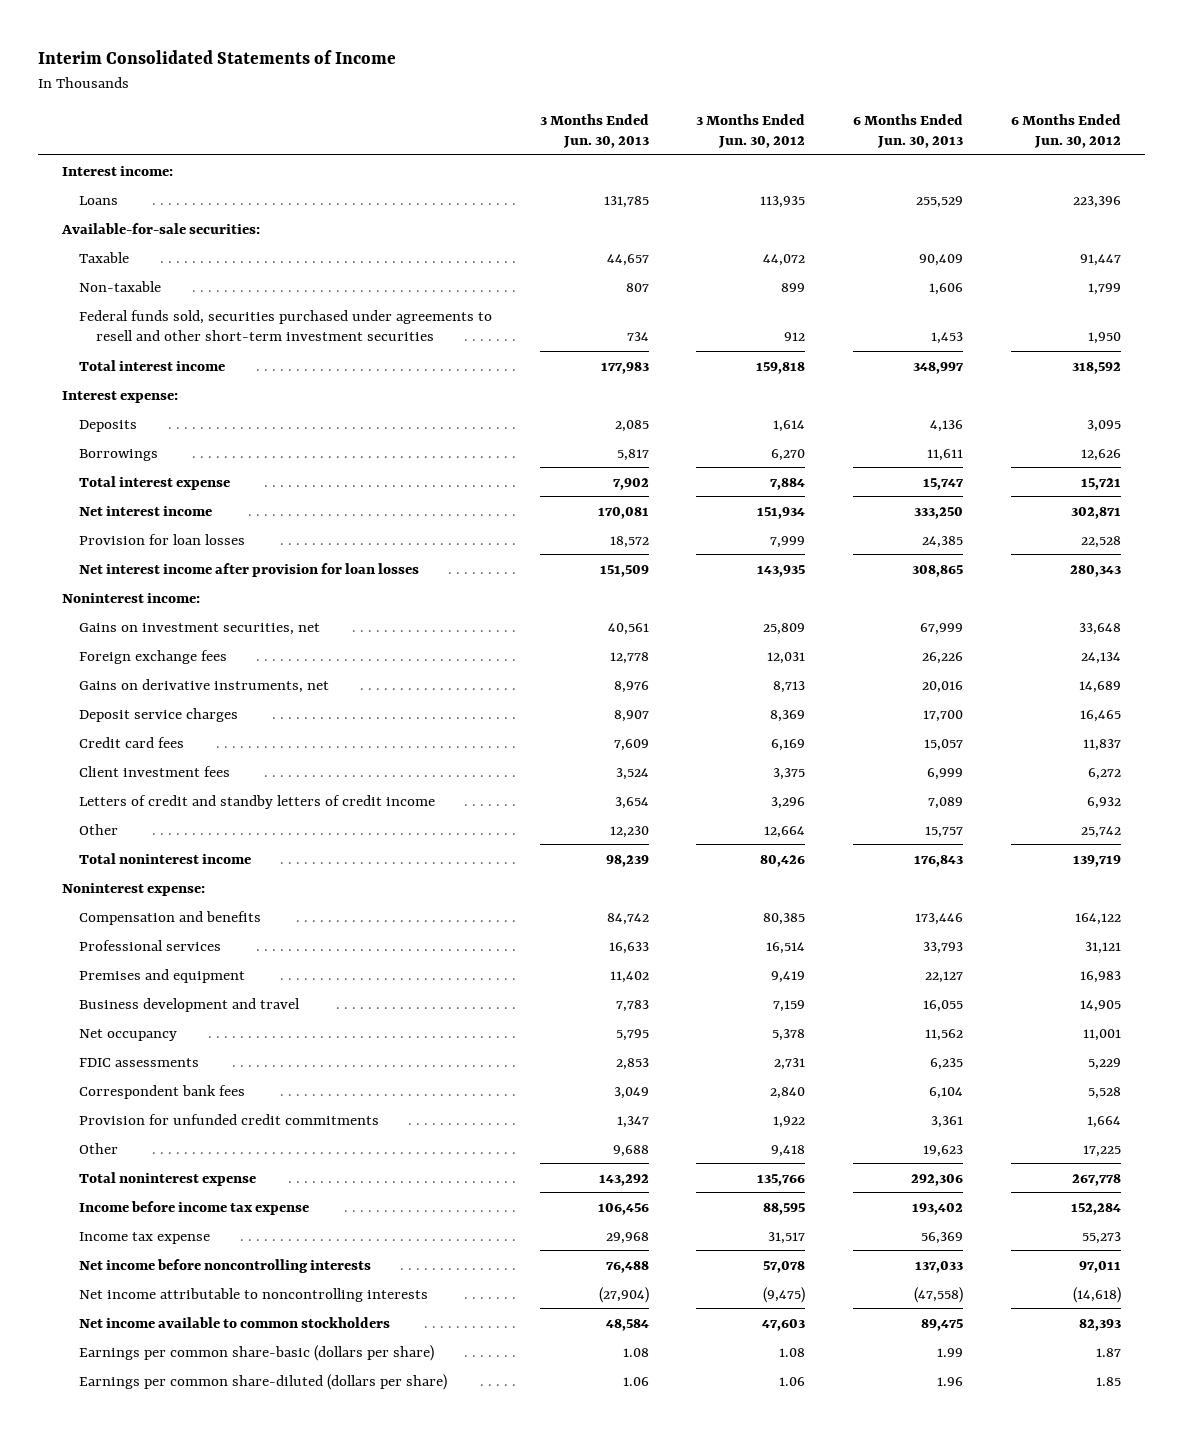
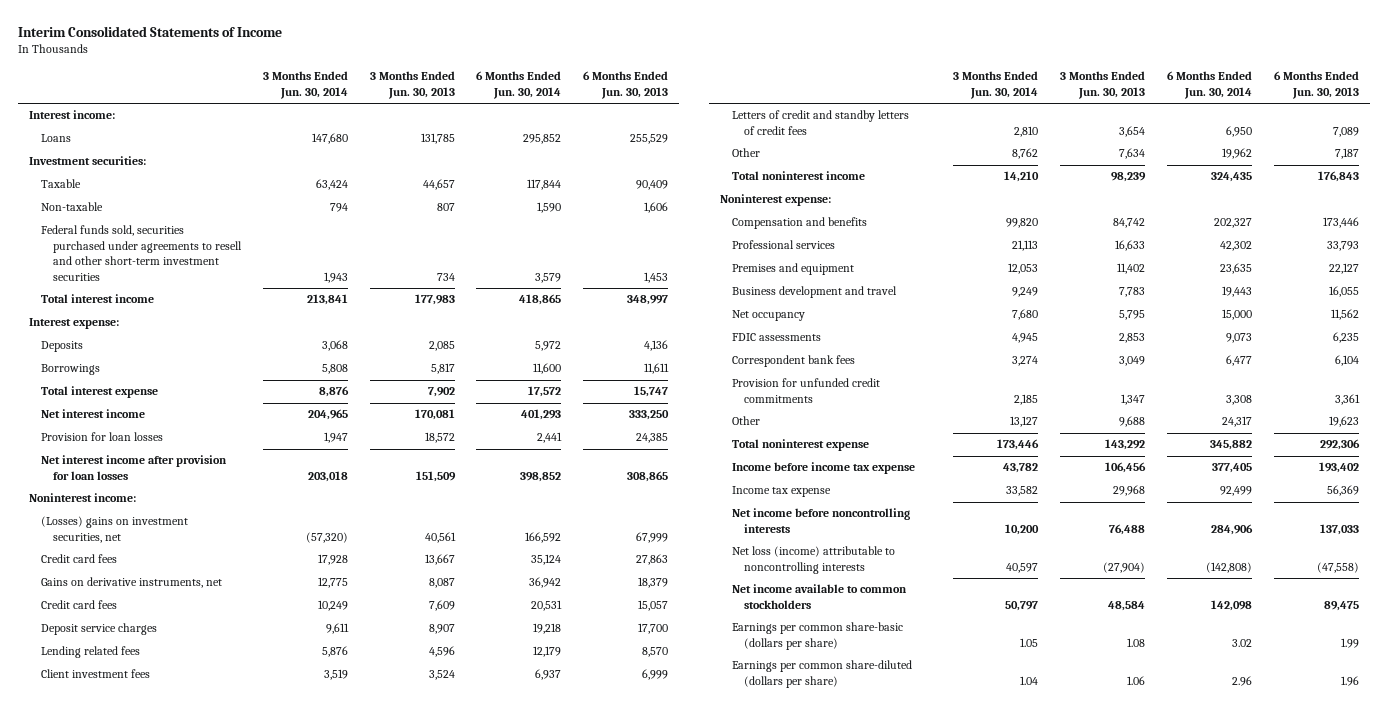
- | 3 Months Ended Jun. 30, 2013 | 3 Months Ended Jun. 30, 2012 | 6 Months Ended Jun. 30, 2013 | 6 Months Ended Jun. 30, 2012
+ | 3 Months Ended Jun. 30, 2014 | 3 Months Ended Jun. 30, 2013 | 6 Months Ended Jun. 30, 2014 | 6 Months Ended Jun. 30, 2013
- Available-for-sale securities:
+ Investment securities:
- Gains on investment securities, net | 40,561 | 25,809 | 67,999 | 33,648
- Foreign exchange fees | 12,778 | 12,031 | 26,226 | 24,134
- Gains on derivative instruments, net | 8,976 | 8,713 | 20,016 | 14,689
+ (Losses) gains on investment securities, net | (57,320) | 40,561 | 166,592 | 67,999
+ Credit card fees | 17,928 | 13,667 | 35,124 | 27,863
+ Gains on derivative instruments, net | 12,775 | 8,087 | 36,942 | 18,379
moved down: Deposit service charges | 9,611 | 8,907 | 19,218 | 17,700
+ Lending related fees | 5,876 | 4,596 | 12,179 | 8,570
- Letters of credit and standby letters of credit income | 3,654 | 3,296 | 7,089 | 6,932
- Other | 12,230 | 12,664 | 15,757 | 25,742
+ Letters of credit and standby letters of credit fees | 2,810 | 3,654 | 6,950 | 7,089
+ Other | 8,762 | 7,634 | 19,962 | 7,187
- Net income attributable to noncontrolling interests | (27,904) | (9,475) | (47,558) | (14,618)
+ Net loss (income) attributable to noncontrolling interests | 40,597 | (27,904) | (142,808) | (47,558)

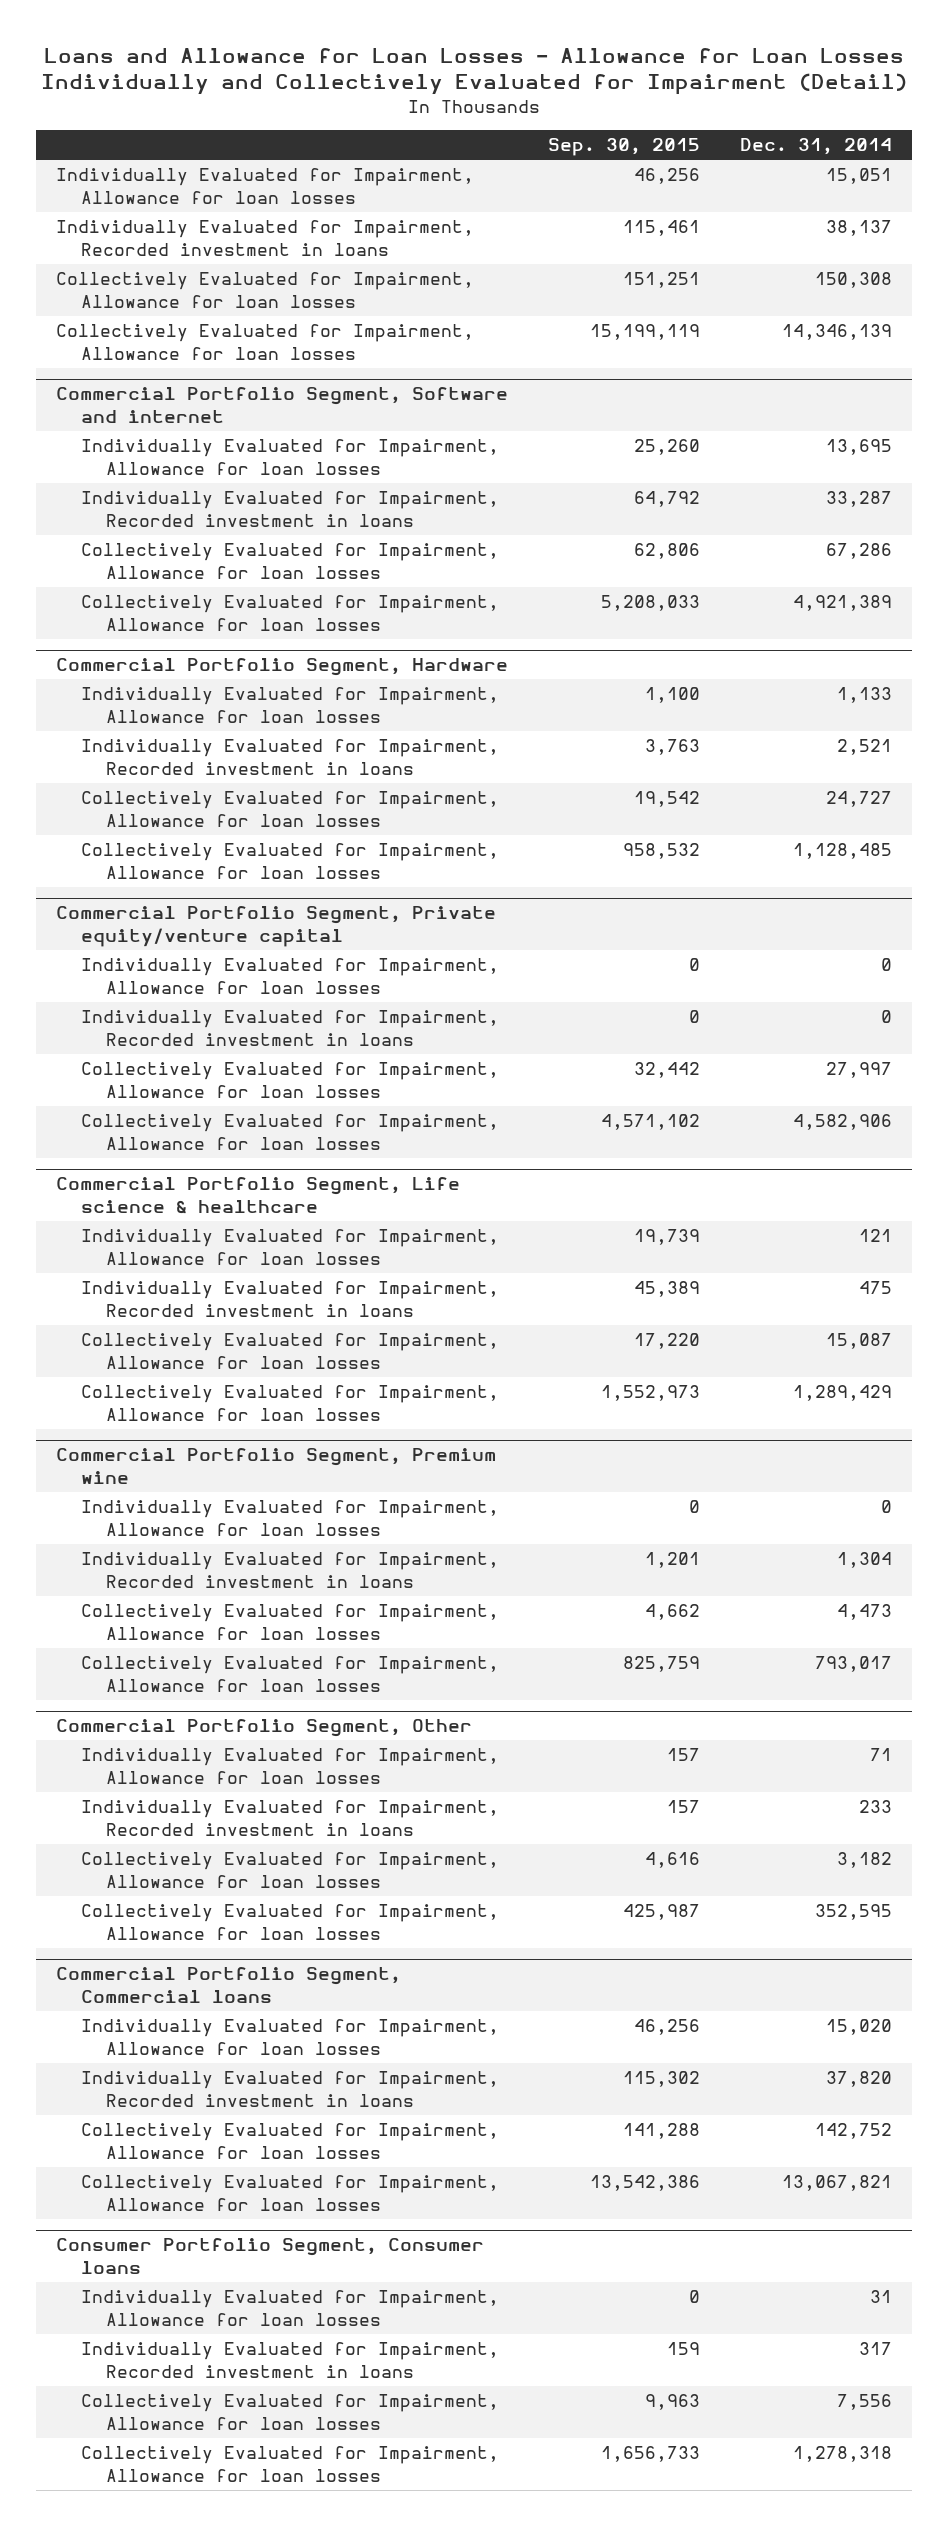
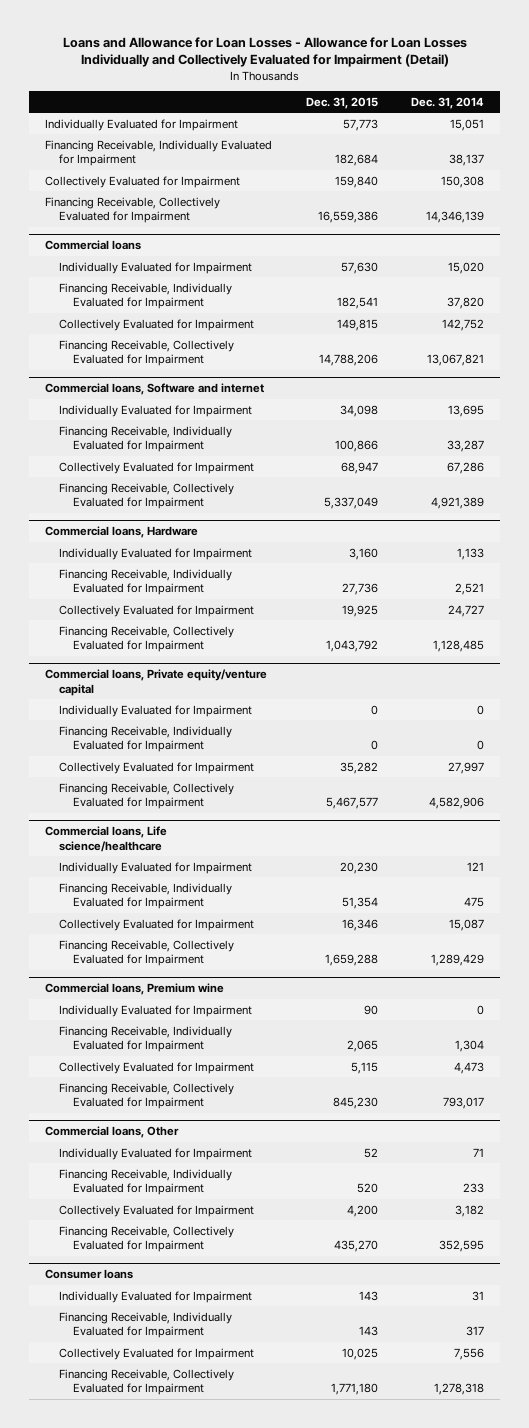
- | Sep. 30, 2015 | Dec. 31, 2014
+ | Dec. 31, 2015 | Dec. 31, 2014
- Individually Evaluated for Impairment, Allowance for loan losses | 46,256 | 15,051
- Individually Evaluated for Impairment, Recorded investment in loans | 115,461 | 38,137
- Collectively Evaluated for Impairment, Allowance for loan losses | 151,251 | 150,308
- Collectively Evaluated for Impairment, Allowance for loan losses | 15,199,119 | 14,346,139
- Commercial Portfolio Segment, Software and internet
- Individually Evaluated for Impairment, Allowance for loan losses | 25,260 | 13,695
- Individually Evaluated for Impairment, Recorded investment in loans | 64,792 | 33,287
- Collectively Evaluated for Impairment, Allowance for loan losses | 62,806 | 67,286
- Collectively Evaluated for Impairment, Allowance for loan losses | 5,208,033 | 4,921,389
- Commercial Portfolio Segment, Hardware
- Individually Evaluated for Impairment, Allowance for loan losses | 1,100 | 1,133
- Individually Evaluated for Impairment, Recorded investment in loans | 3,763 | 2,521
- Collectively Evaluated for Impairment, Allowance for loan losses | 19,542 | 24,727
- Collectively Evaluated for Impairment, Allowance for loan losses | 958,532 | 1,128,485
- Commercial Portfolio Segment, Private equity/venture capital
- Individually Evaluated for Impairment, Allowance for loan losses | 0 | 0
- Individually Evaluated for Impairment, Recorded investment in loans | 0 | 0
- Collectively Evaluated for Impairment, Allowance for loan losses | 32,442 | 27,997
- Collectively Evaluated for Impairment, Allowance for loan losses | 4,571,102 | 4,582,906
- Commercial Portfolio Segment, Life science & healthcare
- Individually Evaluated for Impairment, Allowance for loan losses | 19,739 | 121
- Individually Evaluated for Impairment, Recorded investment in loans | 45,389 | 475
- Collectively Evaluated for Impairment, Allowance for loan losses | 17,220 | 15,087
- Collectively Evaluated for Impairment, Allowance for loan losses | 1,552,973 | 1,289,429
- Commercial Portfolio Segment, Premium wine
- Individually Evaluated for Impairment, Allowance for loan losses | 0 | 0
- Individually Evaluated for Impairment, Recorded investment in loans | 1,201 | 1,304
- Collectively Evaluated for Impairment, Allowance for loan losses | 4,662 | 4,473
- Collectively Evaluated for Impairment, Allowance for loan losses | 825,759 | 793,017
- Commercial Portfolio Segment, Other
- Individually Evaluated for Impairment, Allowance for loan losses | 157 | 71
- Individually Evaluated for Impairment, Recorded investment in loans | 157 | 233
- Collectively Evaluated for Impairment, Allowance for loan losses | 4,616 | 3,182
- Collectively Evaluated for Impairment, Allowance for loan losses | 425,987 | 352,595
- Commercial Portfolio Segment, Commercial loans
- Individually Evaluated for Impairment, Allowance for loan losses | 46,256 | 15,020
- Individually Evaluated for Impairment, Recorded investment in loans | 115,302 | 37,820
- Collectively Evaluated for Impairment, Allowance for loan losses | 141,288 | 142,752
- Collectively Evaluated for Impairment, Allowance for loan losses | 13,542,386 | 13,067,821
- Consumer Portfolio Segment, Consumer loans
- Individually Evaluated for Impairment, Allowance for loan losses | 0 | 31
- Individually Evaluated for Impairment, Recorded investment in loans | 159 | 317
- Collectively Evaluated for Impairment, Allowance for loan losses | 9,963 | 7,556
- Collectively Evaluated for Impairment, Allowance for loan losses | 1,656,733 | 1,278,318
+ Individually Evaluated for Impairment | 57,773 | 15,051
+ Financing Receivable, Individually Evaluated for Impairment | 182,684 | 38,137
+ Collectively Evaluated for Impairment | 159,840 | 150,308
+ Financing Receivable, Collectively Evaluated for Impairment | 16,559,386 | 14,346,139
+ Commercial loans
+ Individually Evaluated for Impairment | 57,630 | 15,020
+ Financing Receivable, Individually Evaluated for Impairment | 182,541 | 37,820
+ Collectively Evaluated for Impairment | 149,815 | 142,752
+ Financing Receivable, Collectively Evaluated for Impairment | 14,788,206 | 13,067,821
+ Commercial loans, Software and internet
+ Individually Evaluated for Impairment | 34,098 | 13,695
+ Financing Receivable, Individually Evaluated for Impairment | 100,866 | 33,287
+ Collectively Evaluated for Impairment | 68,947 | 67,286
+ Financing Receivable, Collectively Evaluated for Impairment | 5,337,049 | 4,921,389
+ Commercial loans, Hardware
+ Individually Evaluated for Impairment | 3,160 | 1,133
+ Financing Receivable, Individually Evaluated for Impairment | 27,736 | 2,521
+ Collectively Evaluated for Impairment | 19,925 | 24,727
+ Financing Receivable, Collectively Evaluated for Impairment | 1,043,792 | 1,128,485
+ Commercial loans, Private equity/venture capital
+ Individually Evaluated for Impairment | 0 | 0
+ Financing Receivable, Individually Evaluated for Impairment | 0 | 0
+ Collectively Evaluated for Impairment | 35,282 | 27,997
+ Financing Receivable, Collectively Evaluated for Impairment | 5,467,577 | 4,582,906
+ Commercial loans, Life science/healthcare
+ Individually Evaluated for Impairment | 20,230 | 121
+ Financing Receivable, Individually Evaluated for Impairment | 51,354 | 475
+ Collectively Evaluated for Impairment | 16,346 | 15,087
+ Financing Receivable, Collectively Evaluated for Impairment | 1,659,288 | 1,289,429
+ Commercial loans, Premium wine
+ Individually Evaluated for Impairment | 90 | 0
+ Financing Receivable, Individually Evaluated for Impairment | 2,065 | 1,304
+ Collectively Evaluated for Impairment | 5,115 | 4,473
+ Financing Receivable, Collectively Evaluated for Impairment | 845,230 | 793,017
+ Commercial loans, Other
+ Individually Evaluated for Impairment | 52 | 71
+ Financing Receivable, Individually Evaluated for Impairment | 520 | 233
+ Collectively Evaluated for Impairment | 4,200 | 3,182
+ Financing Receivable, Collectively Evaluated for Impairment | 435,270 | 352,595
+ Consumer loans
+ Individually Evaluated for Impairment | 143 | 31
+ Financing Receivable, Individually Evaluated for Impairment | 143 | 317
+ Collectively Evaluated for Impairment | 10,025 | 7,556
+ Financing Receivable, Collectively Evaluated for Impairment | 1,771,180 | 1,278,318

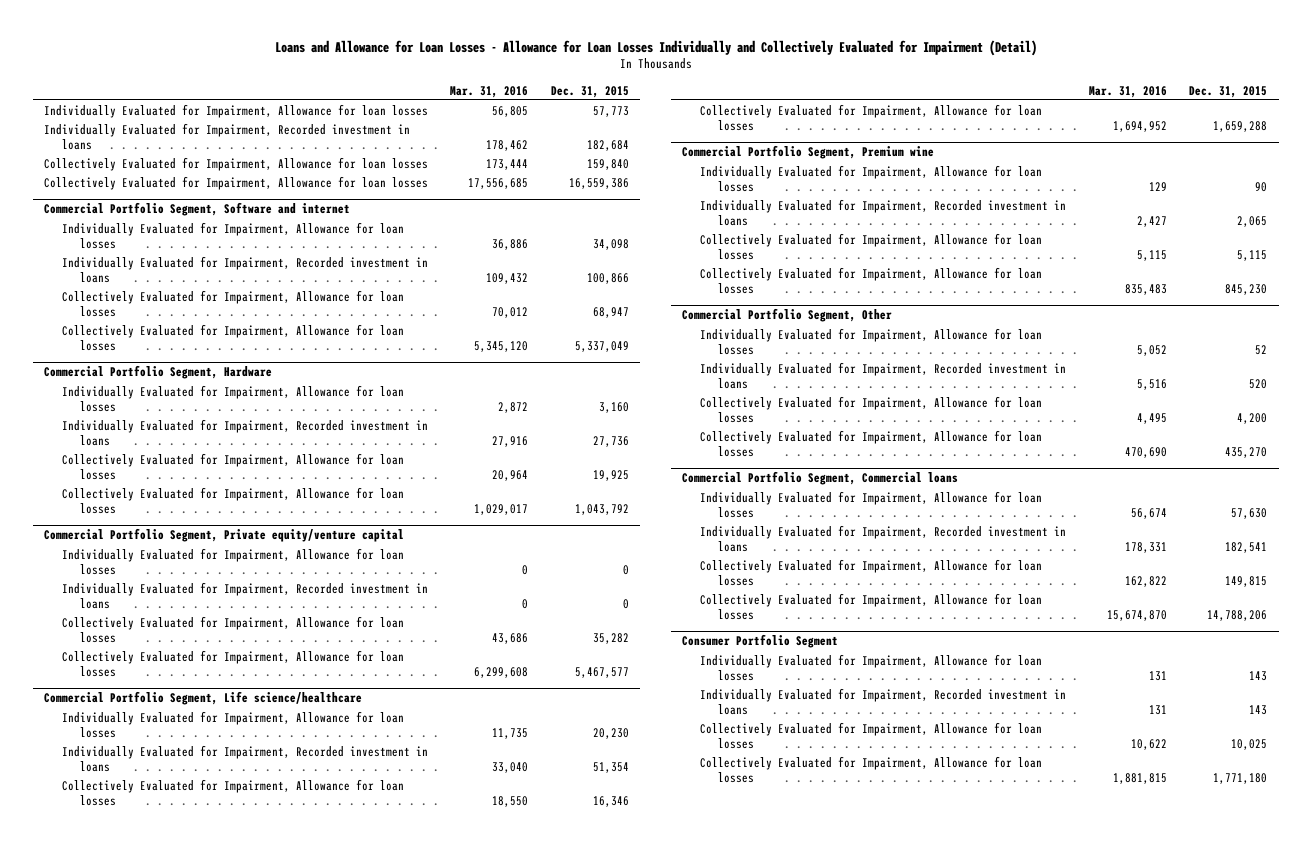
- | Dec. 31, 2015 | Dec. 31, 2014
+ | Mar. 31, 2016 | Dec. 31, 2015
- Individually Evaluated for Impairment | 57,773 | 15,051
- Financing Receivable, Individually Evaluated for Impairment | 182,684 | 38,137
- Collectively Evaluated for Impairment | 159,840 | 150,308
- Financing Receivable, Collectively Evaluated for Impairment | 16,559,386 | 14,346,139
- Commercial loans
- Individually Evaluated for Impairment | 57,630 | 15,020
- Financing Receivable, Individually Evaluated for Impairment | 182,541 | 37,820
- Collectively Evaluated for Impairment | 149,815 | 142,752
- Financing Receivable, Collectively Evaluated for Impairment | 14,788,206 | 13,067,821
- Commercial loans, Software and internet
- Individually Evaluated for Impairment | 34,098 | 13,695
- Financing Receivable, Individually Evaluated for Impairment | 100,866 | 33,287
- Collectively Evaluated for Impairment | 68,947 | 67,286
- Financing Receivable, Collectively Evaluated for Impairment | 5,337,049 | 4,921,389
- Commercial loans, Hardware
- Individually Evaluated for Impairment | 3,160 | 1,133
- Financing Receivable, Individually Evaluated for Impairment | 27,736 | 2,521
- Collectively Evaluated for Impairment | 19,925 | 24,727
- Financing Receivable, Collectively Evaluated for Impairment | 1,043,792 | 1,128,485
- Commercial loans, Private equity/venture capital
- Individually Evaluated for Impairment | 0 | 0
- Financing Receivable, Individually Evaluated for Impairment | 0 | 0
- Collectively Evaluated for Impairment | 35,282 | 27,997
- Financing Receivable, Collectively Evaluated for Impairment | 5,467,577 | 4,582,906
- Commercial loans, Life science/healthcare
- Individually Evaluated for Impairment | 20,230 | 121
- Financing Receivable, Individually Evaluated for Impairment | 51,354 | 475
- Collectively Evaluated for Impairment | 16,346 | 15,087
- Financing Receivable, Collectively Evaluated for Impairment | 1,659,288 | 1,289,429
- Commercial loans, Premium wine
- Individually Evaluated for Impairment | 90 | 0
- Financing Receivable, Individually Evaluated for Impairment | 2,065 | 1,304
- Collectively Evaluated for Impairment | 5,115 | 4,473
- Financing Receivable, Collectively Evaluated for Impairment | 845,230 | 793,017
- Commercial loans, Other
- Individually Evaluated for Impairment | 52 | 71
- Financing Receivable, Individually Evaluated for Impairment | 520 | 233
- Collectively Evaluated for Impairment | 4,200 | 3,182
- Financing Receivable, Collectively Evaluated for Impairment | 435,270 | 352,595
- Consumer loans
- Individually Evaluated for Impairment | 143 | 31
- Financing Receivable, Individually Evaluated for Impairment | 143 | 317
- Collectively Evaluated for Impairment | 10,025 | 7,556
- Financing Receivable, Collectively Evaluated for Impairment | 1,771,180 | 1,278,318
+ Individually Evaluated for Impairment, Allowance for loan losses | 56,805 | 57,773
+ Individually Evaluated for Impairment, Recorded investment in loans | 178,462 | 182,684
+ Collectively Evaluated for Impairment, Allowance for loan losses | 173,444 | 159,840
+ Collectively Evaluated for Impairment, Allowance for loan losses | 17,556,685 | 16,559,386
+ Commercial Portfolio Segment, Software and internet
+ Individually Evaluated for Impairment, Allowance for loan losses | 36,886 | 34,098
+ Individually Evaluated for Impairment, Recorded investment in loans | 109,432 | 100,866
+ Collectively Evaluated for Impairment, Allowance for loan losses | 70,012 | 68,947
+ Collectively Evaluated for Impairment, Allowance for loan losses | 5,345,120 | 5,337,049
+ Commercial Portfolio Segment, Hardware
+ Individually Evaluated for Impairment, Allowance for loan losses | 2,872 | 3,160
+ Individually Evaluated for Impairment, Recorded investment in loans | 27,916 | 27,736
+ Collectively Evaluated for Impairment, Allowance for loan losses | 20,964 | 19,925
+ Collectively Evaluated for Impairment, Allowance for loan losses | 1,029,017 | 1,043,792
+ Commercial Portfolio Segment, Private equity/venture capital
+ Individually Evaluated for Impairment, Allowance for loan losses | 0 | 0
+ Individually Evaluated for Impairment, Recorded investment in loans | 0 | 0
+ Collectively Evaluated for Impairment, Allowance for loan losses | 43,686 | 35,282
+ Collectively Evaluated for Impairment, Allowance for loan losses | 6,299,608 | 5,467,577
+ Commercial Portfolio Segment, Life science/healthcare
+ Individually Evaluated for Impairment, Allowance for loan losses | 11,735 | 20,230
+ Individually Evaluated for Impairment, Recorded investment in loans | 33,040 | 51,354
+ Collectively Evaluated for Impairment, Allowance for loan losses | 18,550 | 16,346
+ Collectively Evaluated for Impairment, Allowance for loan losses | 1,694,952 | 1,659,288
+ Commercial Portfolio Segment, Premium wine
+ Individually Evaluated for Impairment, Allowance for loan losses | 129 | 90
+ Individually Evaluated for Impairment, Recorded investment in loans | 2,427 | 2,065
+ Collectively Evaluated for Impairment, Allowance for loan losses | 5,115 | 5,115
+ Collectively Evaluated for Impairment, Allowance for loan losses | 835,483 | 845,230
+ Commercial Portfolio Segment, Other
+ Individually Evaluated for Impairment, Allowance for loan losses | 5,052 | 52
+ Individually Evaluated for Impairment, Recorded investment in loans | 5,516 | 520
+ Collectively Evaluated for Impairment, Allowance for loan losses | 4,495 | 4,200
+ Collectively Evaluated for Impairment, Allowance for loan losses | 470,690 | 435,270
+ Commercial Portfolio Segment, Commercial loans
+ Individually Evaluated for Impairment, Allowance for loan losses | 56,674 | 57,630
+ Individually Evaluated for Impairment, Recorded investment in loans | 178,331 | 182,541
+ Collectively Evaluated for Impairment, Allowance for loan losses | 162,822 | 149,815
+ Collectively Evaluated for Impairment, Allowance for loan losses | 15,674,870 | 14,788,206
+ Consumer Portfolio Segment
+ Individually Evaluated for Impairment, Allowance for loan losses | 131 | 143
+ Individually Evaluated for Impairment, Recorded investment in loans | 131 | 143
+ Collectively Evaluated for Impairment, Allowance for loan losses | 10,622 | 10,025
+ Collectively Evaluated for Impairment, Allowance for loan losses | 1,881,815 | 1,771,180

